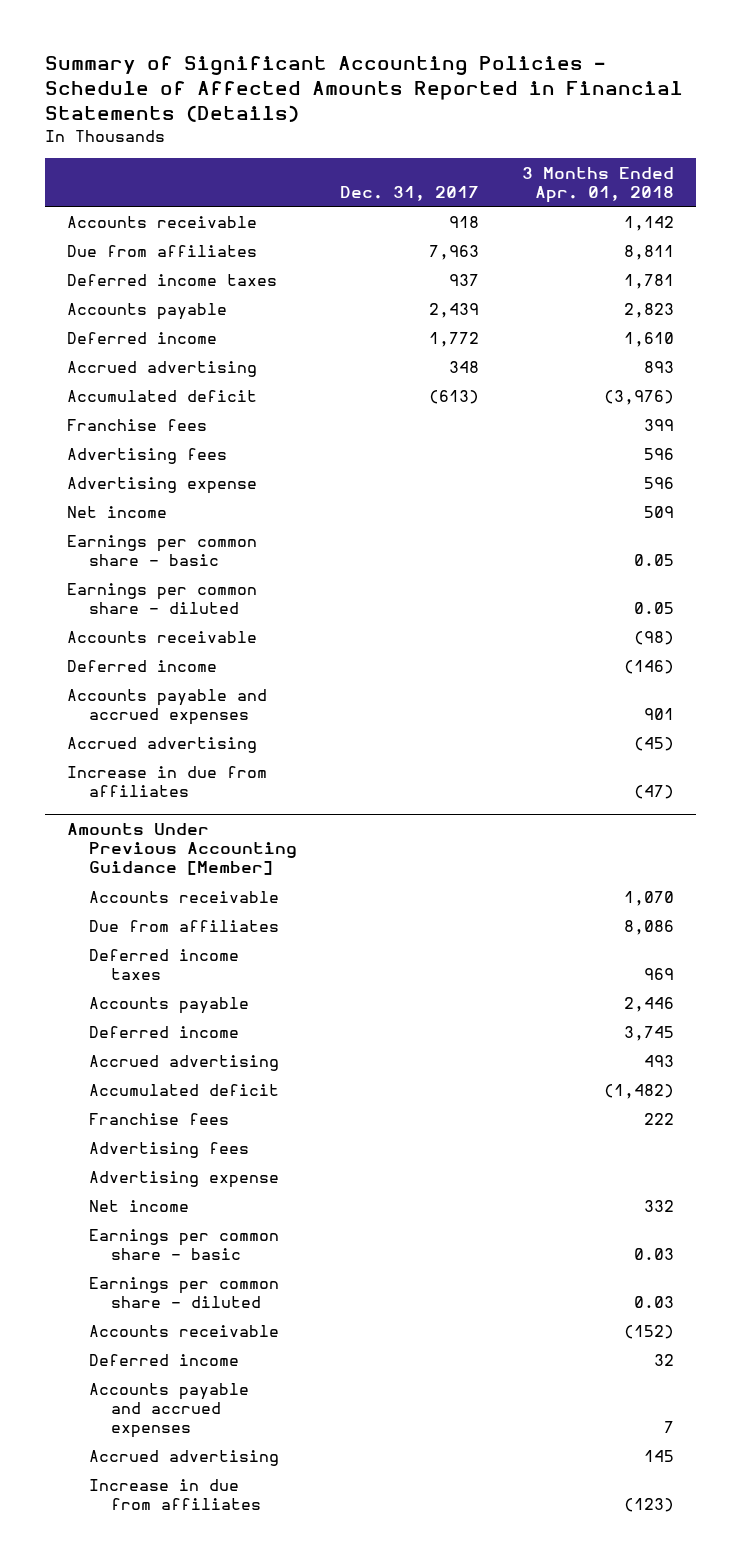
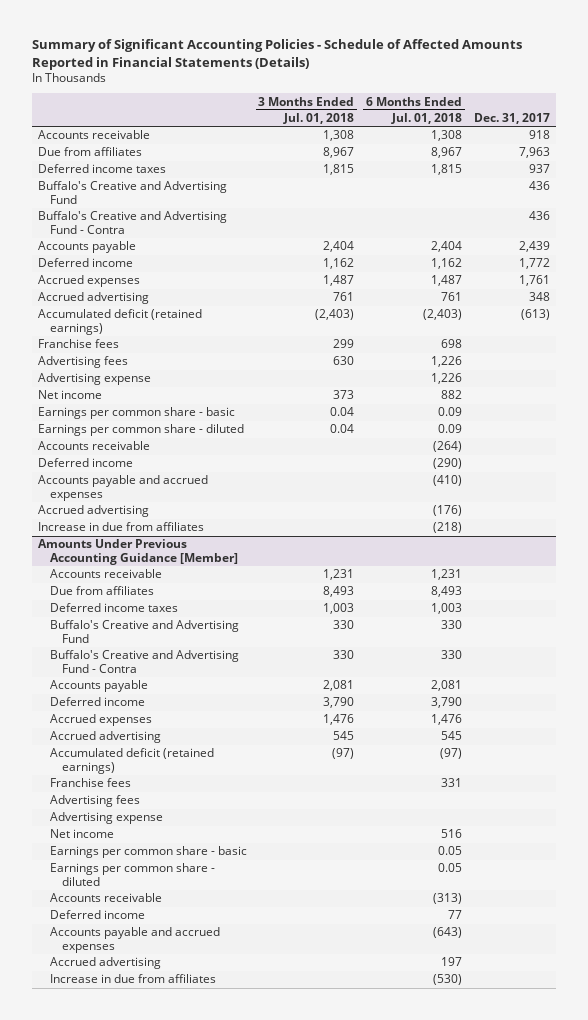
- | Dec. 31, 2017 | 3 Months Ended Apr. 01, 2018
+ | 3 Months Ended Jul. 01, 2018 | 6 Months Ended Jul. 01, 2018 | Dec. 31, 2017
+ Buffalo's Creative and Advertising Fund | | | 436
+ Buffalo's Creative and Advertising Fund - Contra | | | 436
+ Accrued expenses | 1,487 | 1,487 | 1,761
- Accumulated deficit | (613) | (3,976)
+ Accumulated deficit (retained earnings) | (2,403) | (2,403) | (613)
@ Amounts Under Previous Accounting Guidance [Member]
+ Buffalo's Creative and Advertising Fund | 330 | 330 |
+ Buffalo's Creative and Advertising Fund - Contra | 330 | 330 |
+ Accrued expenses | 1,476 | 1,476 |
- Accumulated deficit | | (1,482)
+ Accumulated deficit (retained earnings) | (97) | (97) |

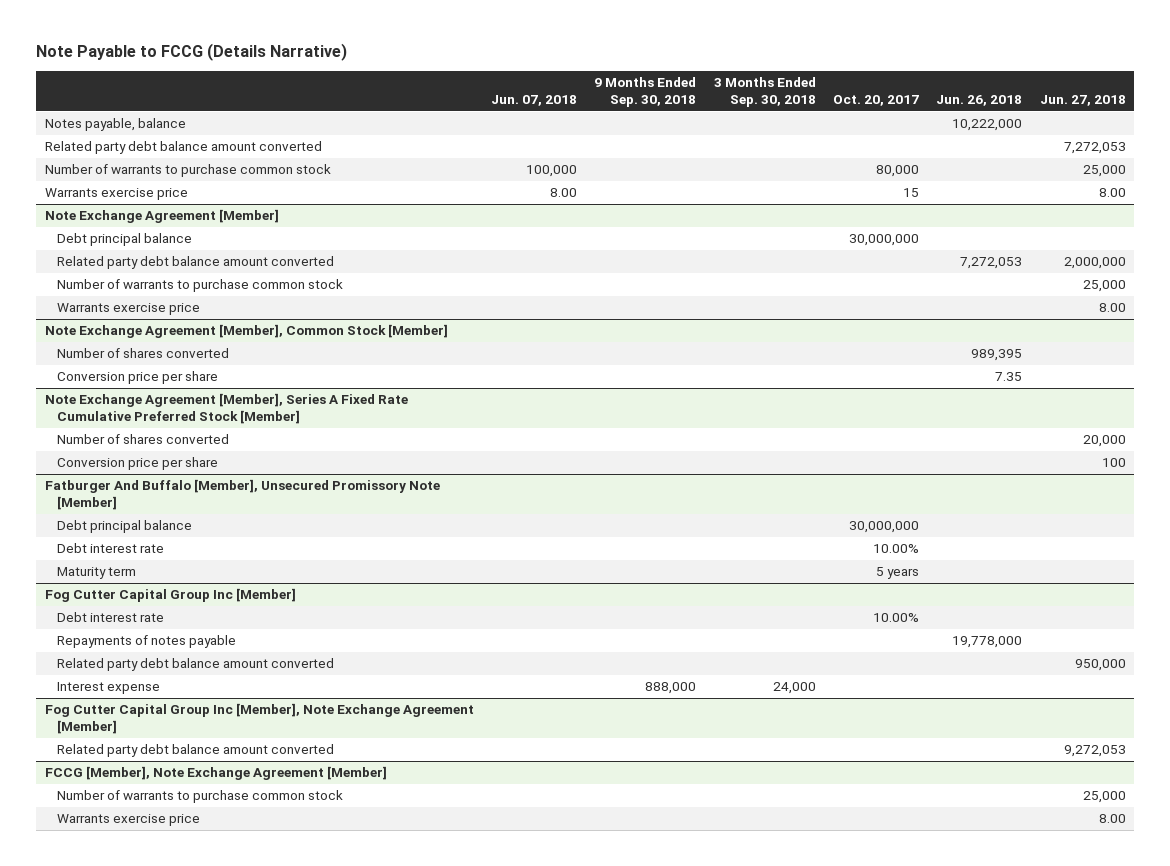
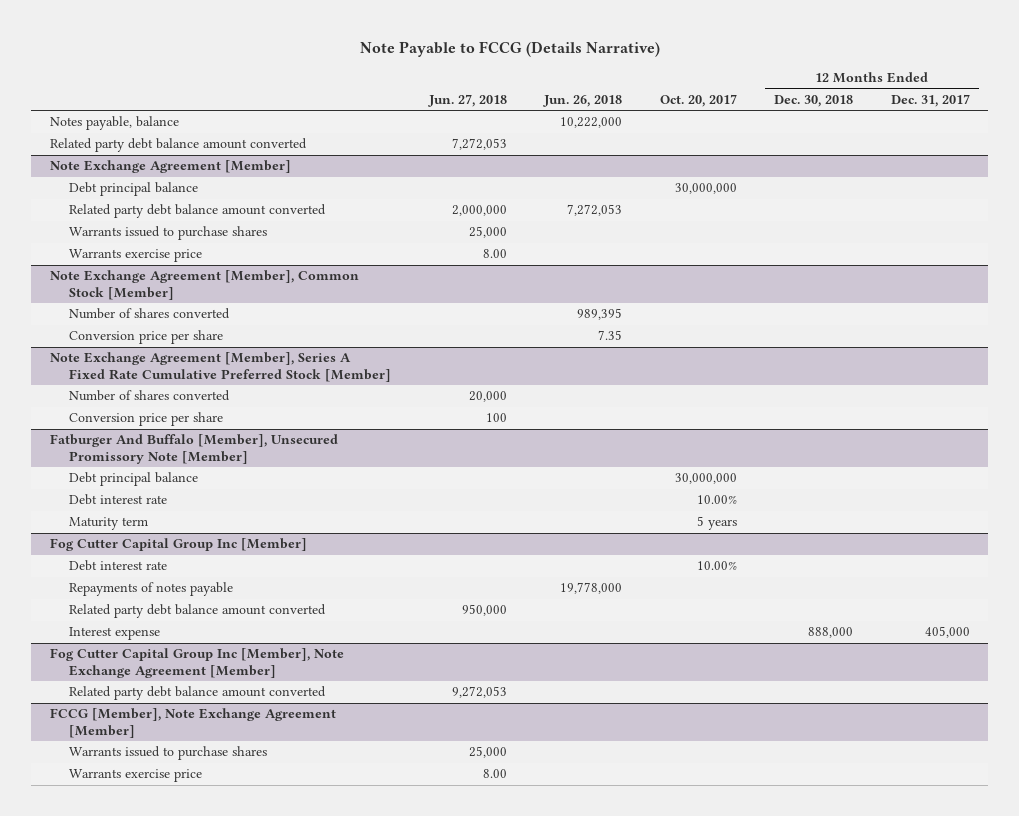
- | Jun. 07, 2018 | 9 Months Ended Sep. 30, 2018 | 3 Months Ended Sep. 30, 2018 | Oct. 20, 2017 | Jun. 26, 2018 | Jun. 27, 2018
+ | Jun. 27, 2018 | Jun. 26, 2018 | Oct. 20, 2017 | 12 Months Ended Dec. 30, 2018 | 12 Months Ended Dec. 31, 2017
- Number of warrants to purchase common stock | 100,000 | | | 80,000 | | 25,000
- Warrants exercise price | 8.00 | | | 15 | | 8.00
@ Note Exchange Agreement [Member]
- Number of warrants to purchase common stock | | | | | | 25,000
+ Warrants issued to purchase shares | 25,000 | | | |
@ FCCG [Member], Note Exchange Agreement [Member]
- Number of warrants to purchase common stock | | | | | | 25,000
+ Warrants issued to purchase shares | 25,000 | | | |

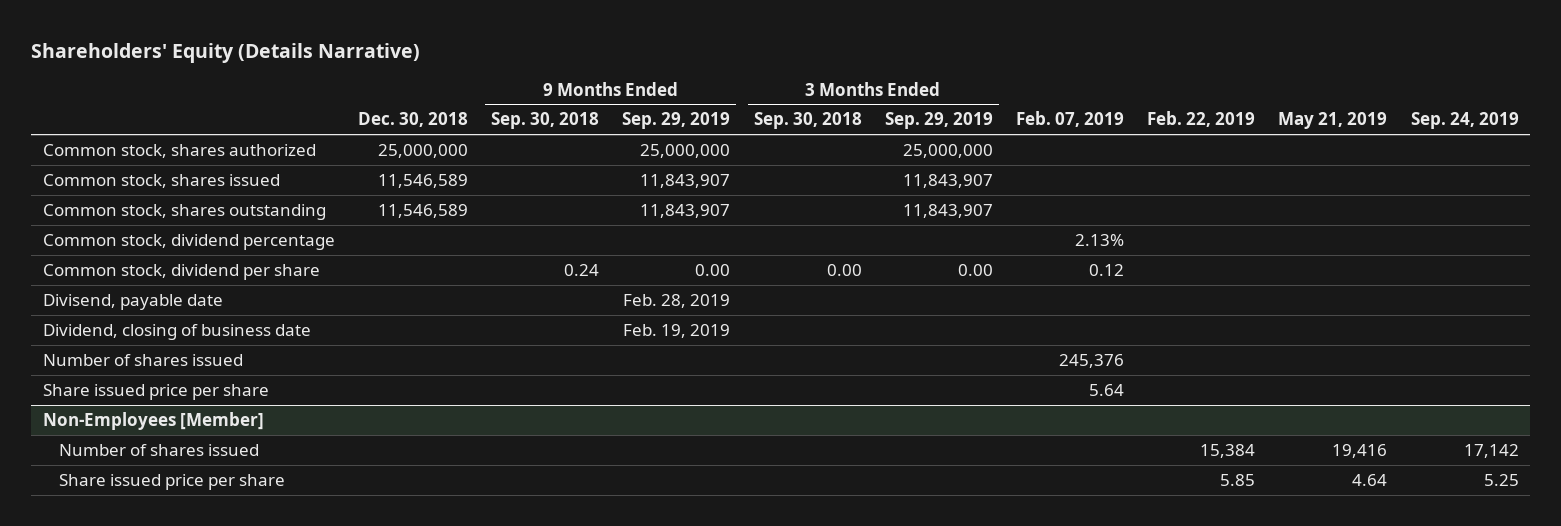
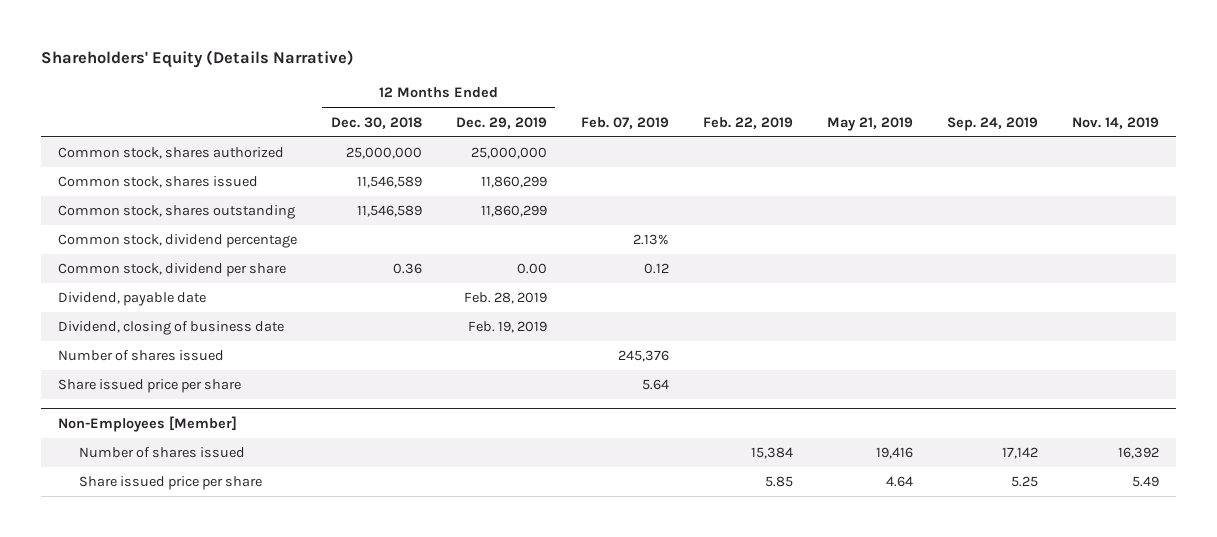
- | Dec. 30, 2018 | 9 Months Ended Sep. 30, 2018 | 9 Months Ended Sep. 29, 2019 | 3 Months Ended Sep. 30, 2018 | 3 Months Ended Sep. 29, 2019 | Feb. 07, 2019 | Feb. 22, 2019 | May 21, 2019 | Sep. 24, 2019
+ | 12 Months Ended Dec. 30, 2018 | 12 Months Ended Dec. 29, 2019 | Feb. 07, 2019 | Feb. 22, 2019 | May 21, 2019 | Sep. 24, 2019 | Nov. 14, 2019
- Divisend, payable date | | | Feb. 28, 2019 | | | | | |
+ Dividend, payable date | | Feb. 28, 2019 | | | | |

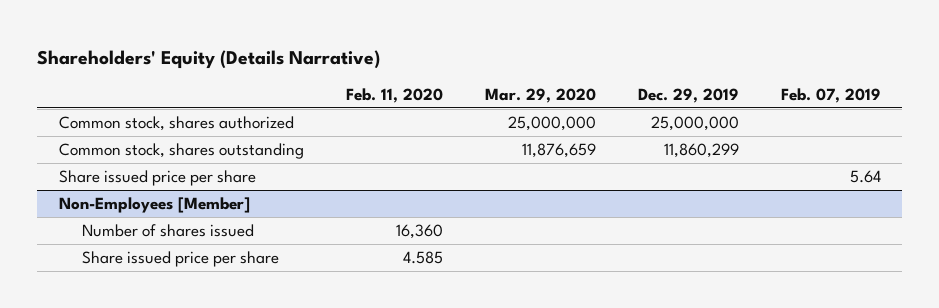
- | 12 Months Ended Dec. 30, 2018 | 12 Months Ended Dec. 29, 2019 | Feb. 07, 2019 | Feb. 22, 2019 | May 21, 2019 | Sep. 24, 2019 | Nov. 14, 2019
+ | Feb. 11, 2020 | Mar. 29, 2020 | Dec. 29, 2019 | Feb. 07, 2019
- Common stock, shares issued | 11,546,589 | 11,860,299 | | | | |
- Common stock, dividend percentage | | | 2.13% | | | |
- Common stock, dividend per share | 0.36 | 0.00 | 0.12 | | | |
- Dividend, payable date | | Feb. 28, 2019 | | | | |
- Dividend, closing of business date | | Feb. 19, 2019 | | | | |
- Number of shares issued | | | 245,376 | | | |

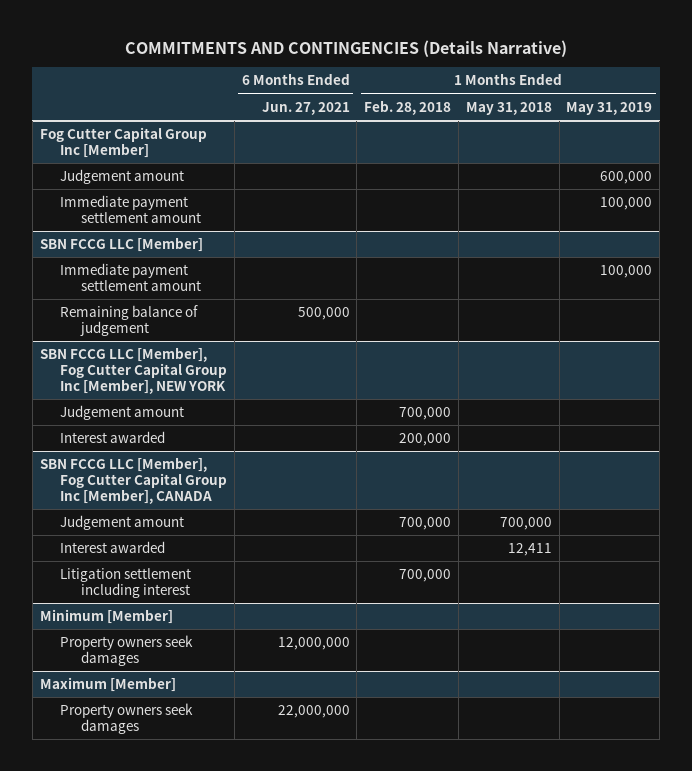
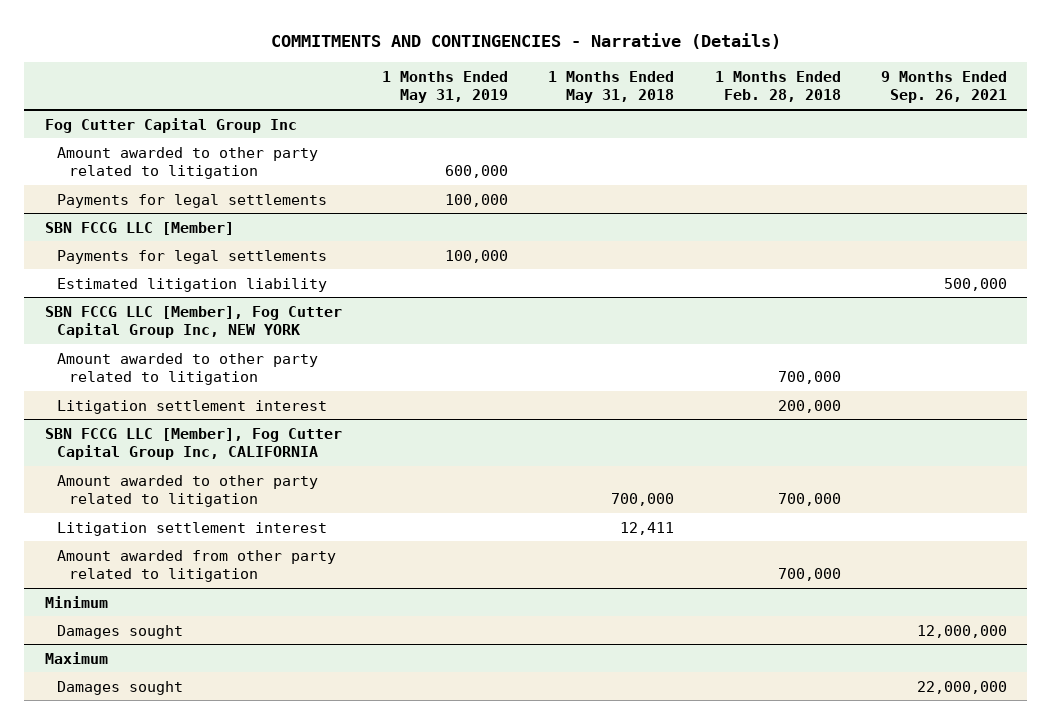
- COMMITMENTS AND CONTINGENCIES (Details Narrative)
+ COMMITMENTS AND CONTINGENCIES - Narrative (Details)
- | 6 Months Ended Jun. 27, 2021 | 1 Months Ended Feb. 28, 2018 | 1 Months Ended May 31, 2018 | 1 Months Ended May 31, 2019
+ | 1 Months Ended May 31, 2019 | 1 Months Ended May 31, 2018 | 1 Months Ended Feb. 28, 2018 | 9 Months Ended Sep. 26, 2021
- Fog Cutter Capital Group Inc [Member]
- Judgement amount | | | | 600,000
- Immediate payment settlement amount | | | | 100,000
+ Fog Cutter Capital Group Inc
+ Amount awarded to other party related to litigation | 600,000 | | |
+ Payments for legal settlements | 100,000 | | |
@ SBN FCCG LLC [Member]
- Immediate payment settlement amount | | | | 100,000
- Remaining balance of judgement | 500,000 | | |
- SBN FCCG LLC [Member], Fog Cutter Capital Group Inc [Member], NEW YORK
- Judgement amount | | 700,000 | |
- Interest awarded | | 200,000 | |
- SBN FCCG LLC [Member], Fog Cutter Capital Group Inc [Member], CANADA
- Judgement amount | | 700,000 | 700,000 |
- Interest awarded | | | 12,411 |
- Litigation settlement including interest | | 700,000 | |
- Minimum [Member]
- Property owners seek damages | 12,000,000 | | |
- Maximum [Member]
- Property owners seek damages | 22,000,000 | | |
@ SBN FCCG LLC [Member]
+ Payments for legal settlements | 100,000 | | |
+ Estimated litigation liability | | | | 500,000
+ SBN FCCG LLC [Member], Fog Cutter Capital Group Inc, NEW YORK
+ Amount awarded to other party related to litigation | | | 700,000 |
+ Litigation settlement interest | | | 200,000 |
+ SBN FCCG LLC [Member], Fog Cutter Capital Group Inc, CALIFORNIA
+ Amount awarded to other party related to litigation | | 700,000 | 700,000 |
+ Litigation settlement interest | | 12,411 | |
+ Amount awarded from other party related to litigation | | | 700,000 |
+ Minimum
+ Damages sought | | | | 12,000,000
+ Maximum
+ Damages sought | | | | 22,000,000

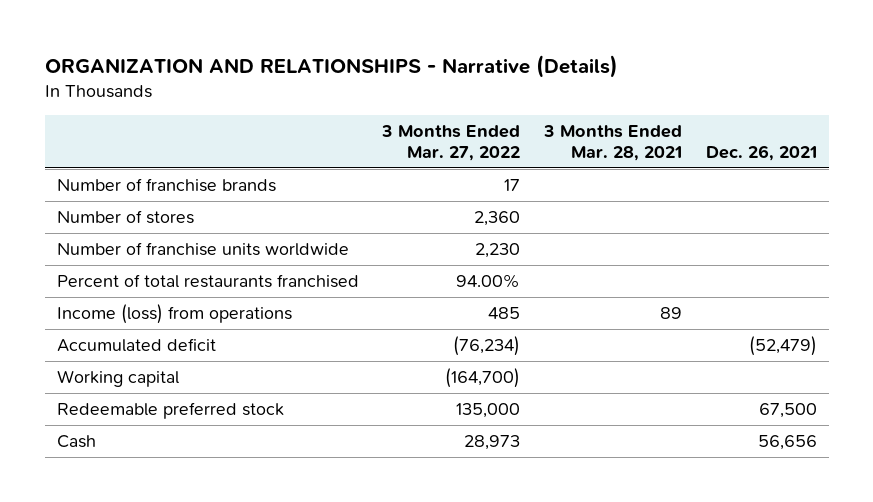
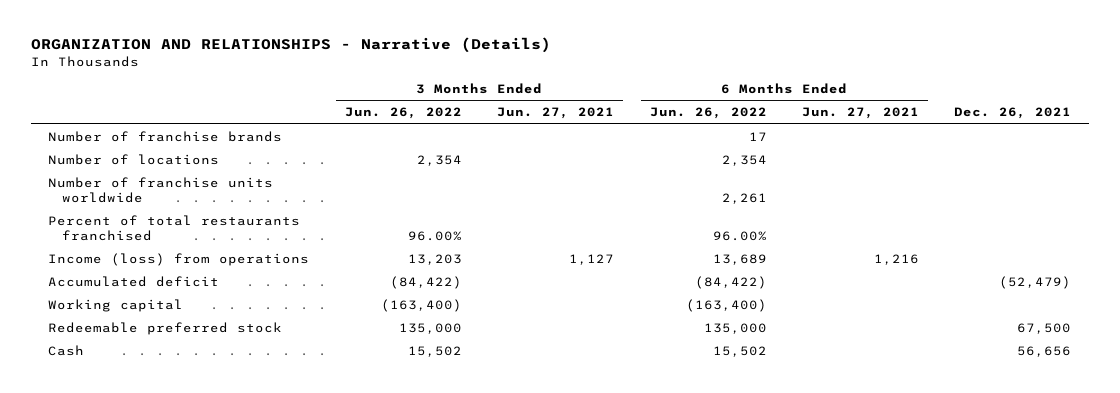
- | 3 Months Ended Mar. 27, 2022 | 3 Months Ended Mar. 28, 2021 | Dec. 26, 2021
+ | 3 Months Ended Jun. 26, 2022 | 3 Months Ended Jun. 27, 2021 | 6 Months Ended Jun. 26, 2022 | 6 Months Ended Jun. 27, 2021 | Dec. 26, 2021
- Number of stores | 2,360 | |
+ Number of locations | 2,354 | | 2,354 | |

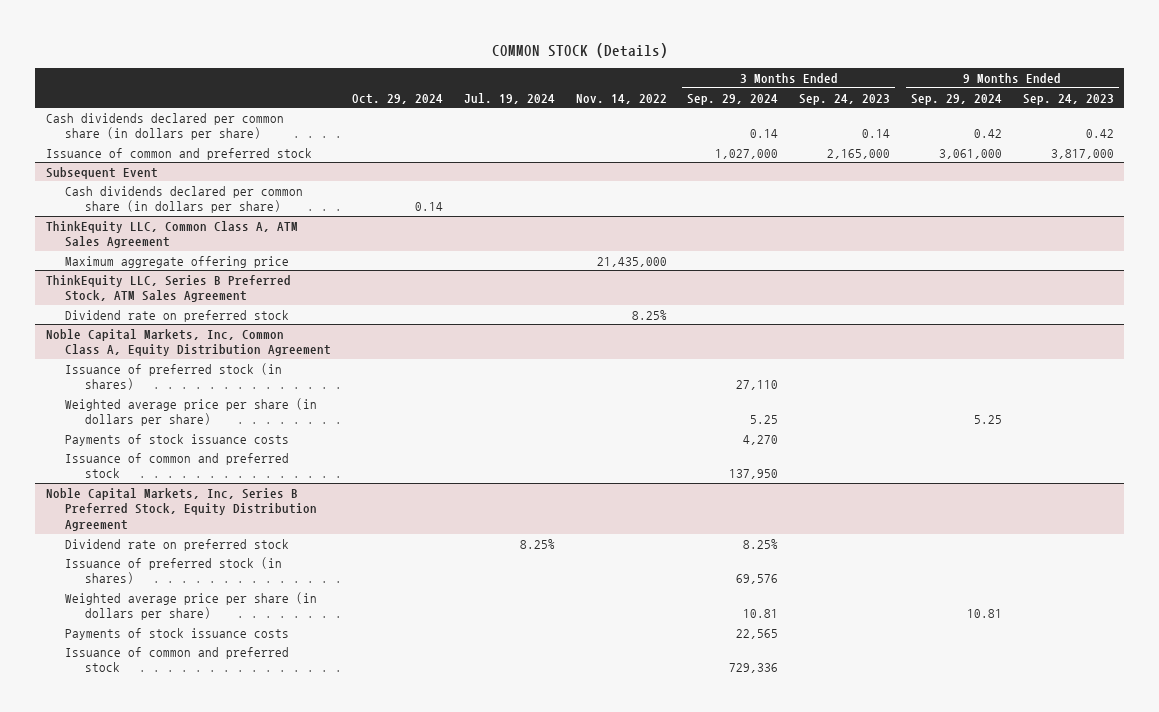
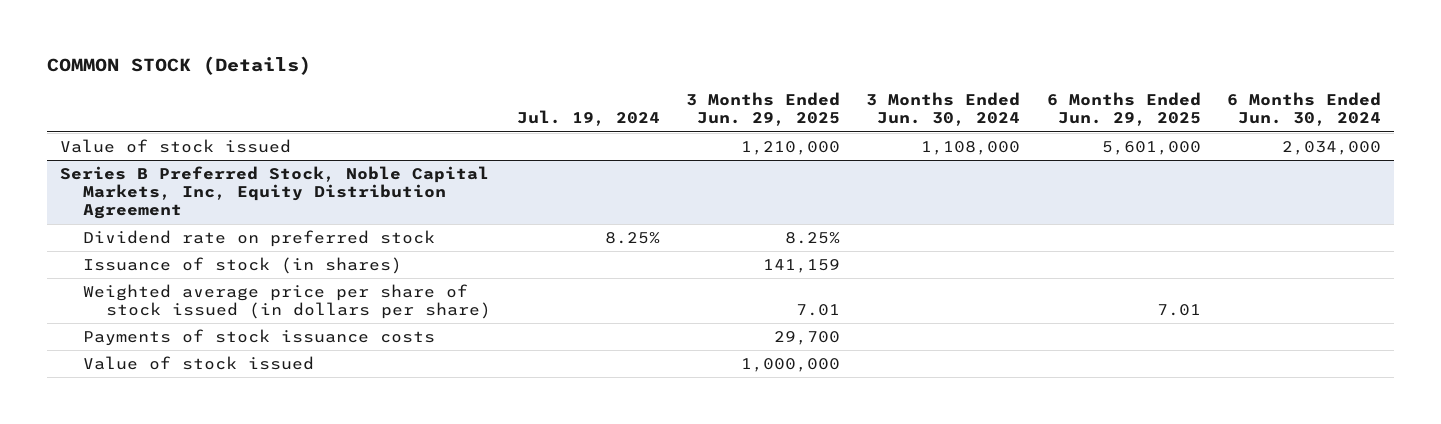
- | Oct. 29, 2024 | Jul. 19, 2024 | Nov. 14, 2022 | 3 Months Ended Sep. 29, 2024 | 3 Months Ended Sep. 24, 2023 | 9 Months Ended Sep. 29, 2024 | 9 Months Ended Sep. 24, 2023
+ | Jul. 19, 2024 | 3 Months Ended Jun. 29, 2025 | 3 Months Ended Jun. 30, 2024 | 6 Months Ended Jun. 29, 2025 | 6 Months Ended Jun. 30, 2024
- Cash dividends declared per common share (in dollars per share) | | | | 0.14 | 0.14 | 0.42 | 0.42
- Issuance of common and preferred stock | | | | 1,027,000 | 2,165,000 | 3,061,000 | 3,817,000
- Subsequent Event
- Cash dividends declared per common share (in dollars per share) | 0.14 | | | | | |
- ThinkEquity LLC, Common Class A, ATM Sales Agreement
- Maximum aggregate offering price | | | 21,435,000 | | | |
- ThinkEquity LLC, Series B Preferred Stock, ATM Sales Agreement
- Dividend rate on preferred stock | | | 8.25% | | | |
- Noble Capital Markets, Inc, Common Class A, Equity Distribution Agreement
- Issuance of preferred stock (in shares) | | | | 27,110 | | |
- Weighted average price per share (in dollars per share) | | | | 5.25 | | 5.25 |
- Payments of stock issuance costs | | | | 4,270 | | |
- Issuance of common and preferred stock | | | | 137,950 | | |
- Noble Capital Markets, Inc, Series B Preferred Stock, Equity Distribution Agreement
+ Value of stock issued | | 1,210,000 | 1,108,000 | 5,601,000 | 2,034,000
+ Series B Preferred Stock, Noble Capital Markets, Inc, Equity Distribution Agreement
- Issuance of preferred stock (in shares) | | | | 69,576 | | |
- Weighted average price per share (in dollars per share) | | | | 10.81 | | 10.81 |
+ Issuance of stock (in shares) | | 141,159 | | |
+ Weighted average price per share of stock issued (in dollars per share) | | 7.01 | | 7.01 |
- Issuance of common and preferred stock | | | | 729,336 | | |
+ Value of stock issued | | 1,000,000 | | |

